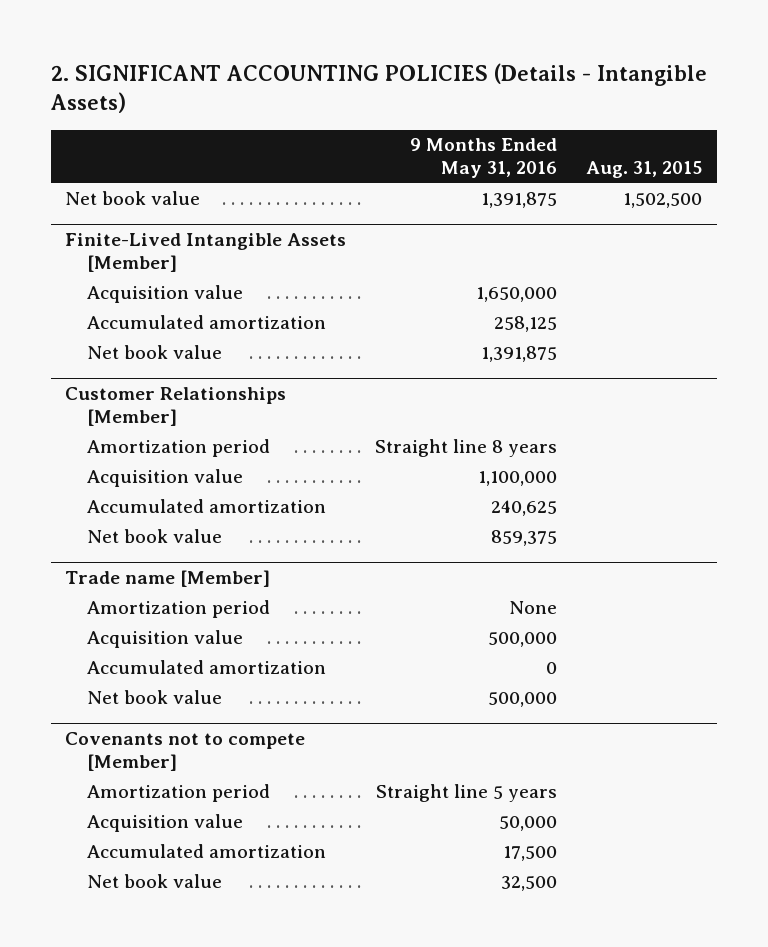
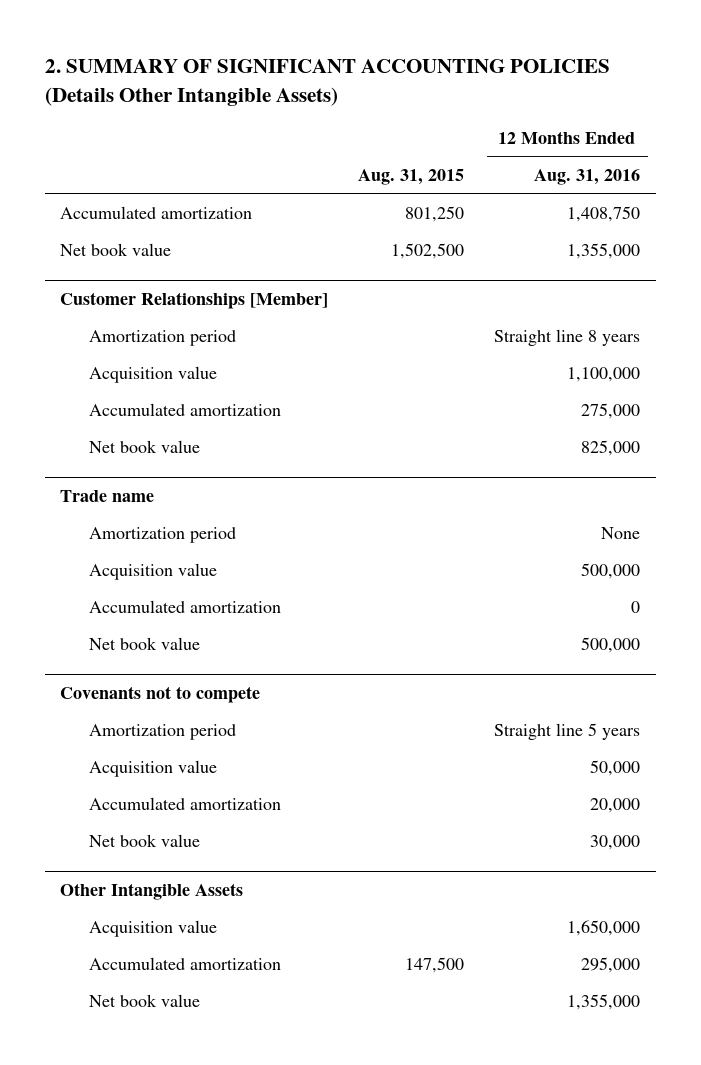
- 2. SIGNIFICANT ACCOUNTING POLICIES (Details - Intangible Assets)
+ 2. SUMMARY OF SIGNIFICANT ACCOUNTING POLICIES (Details Other Intangible Assets)
- | 9 Months Ended May 31, 2016 | Aug. 31, 2015
+ | Aug. 31, 2015 | 12 Months Ended Aug. 31, 2016
+ Accumulated amortization | 801,250 | 1,408,750
- Finite-Lived Intangible Assets [Member]
- Acquisition value | 1,650,000 |
- Accumulated amortization | 258,125 |
- Net book value | 1,391,875 |
- Trade name [Member]
+ Trade name
- Covenants not to compete [Member]
+ Covenants not to compete
+ Other Intangible Assets
+ Acquisition value | | 1,650,000
+ Accumulated amortization | 147,500 | 295,000
+ Net book value | | 1,355,000

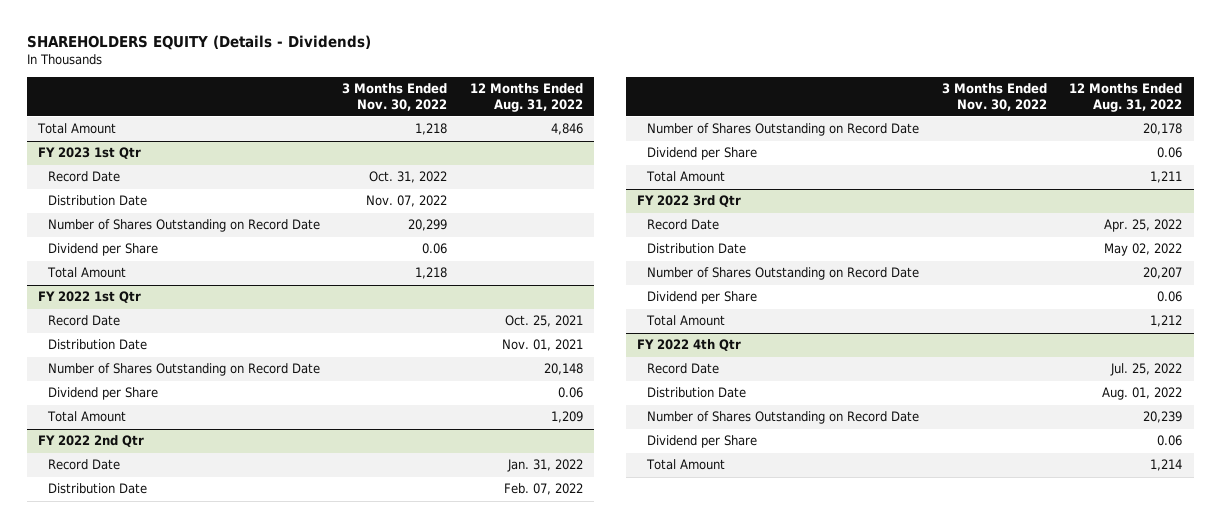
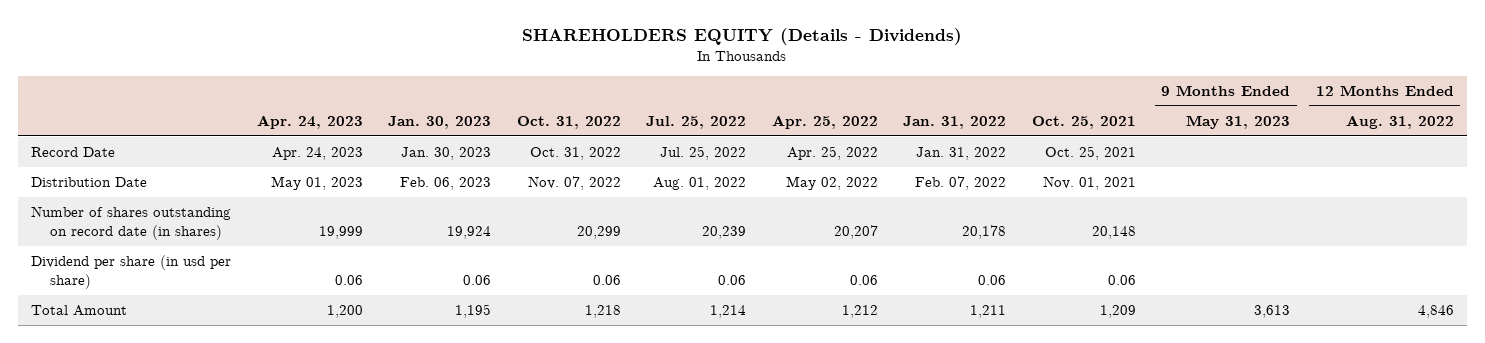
- | 3 Months Ended Nov. 30, 2022 | 12 Months Ended Aug. 31, 2022
+ | Apr. 24, 2023 | Jan. 30, 2023 | Oct. 31, 2022 | Jul. 25, 2022 | Apr. 25, 2022 | Jan. 31, 2022 | Oct. 25, 2021 | 9 Months Ended May 31, 2023 | 12 Months Ended Aug. 31, 2022
+ Record Date | Apr. 24, 2023 | Jan. 30, 2023 | Oct. 31, 2022 | Jul. 25, 2022 | Apr. 25, 2022 | Jan. 31, 2022 | Oct. 25, 2021 | |
+ Distribution Date | May 01, 2023 | Feb. 06, 2023 | Nov. 07, 2022 | Aug. 01, 2022 | May 02, 2022 | Feb. 07, 2022 | Nov. 01, 2021 | |
+ Number of shares outstanding on record date (in shares) | 19,999 | 19,924 | 20,299 | 20,239 | 20,207 | 20,178 | 20,148 | |
+ Dividend per share (in usd per share) | 0.06 | 0.06 | 0.06 | 0.06 | 0.06 | 0.06 | 0.06 | |
- FY 2023 1st Qtr
- Record Date | Oct. 31, 2022 |
- Distribution Date | Nov. 07, 2022 |
- Number of Shares Outstanding on Record Date | 20,299 |
- Dividend per Share | 0.06 |
- Total Amount | 1,218 |
- FY 2022 1st Qtr
- Record Date | | Oct. 25, 2021
- Distribution Date | | Nov. 01, 2021
- Number of Shares Outstanding on Record Date | | 20,148
- Dividend per Share | | 0.06
- Total Amount | | 1,209
- FY 2022 2nd Qtr
- Record Date | | Jan. 31, 2022
- Distribution Date | | Feb. 07, 2022
- Number of Shares Outstanding on Record Date | | 20,178
- Dividend per Share | | 0.06
- Total Amount | | 1,211
- FY 2022 3rd Qtr
- Record Date | | Apr. 25, 2022
- Distribution Date | | May 02, 2022
- Number of Shares Outstanding on Record Date | | 20,207
- Dividend per Share | | 0.06
- Total Amount | | 1,212
- FY 2022 4th Qtr
- Record Date | | Jul. 25, 2022
- Distribution Date | | Aug. 01, 2022
- Number of Shares Outstanding on Record Date | | 20,239
- Dividend per Share | | 0.06
- Total Amount | | 1,214

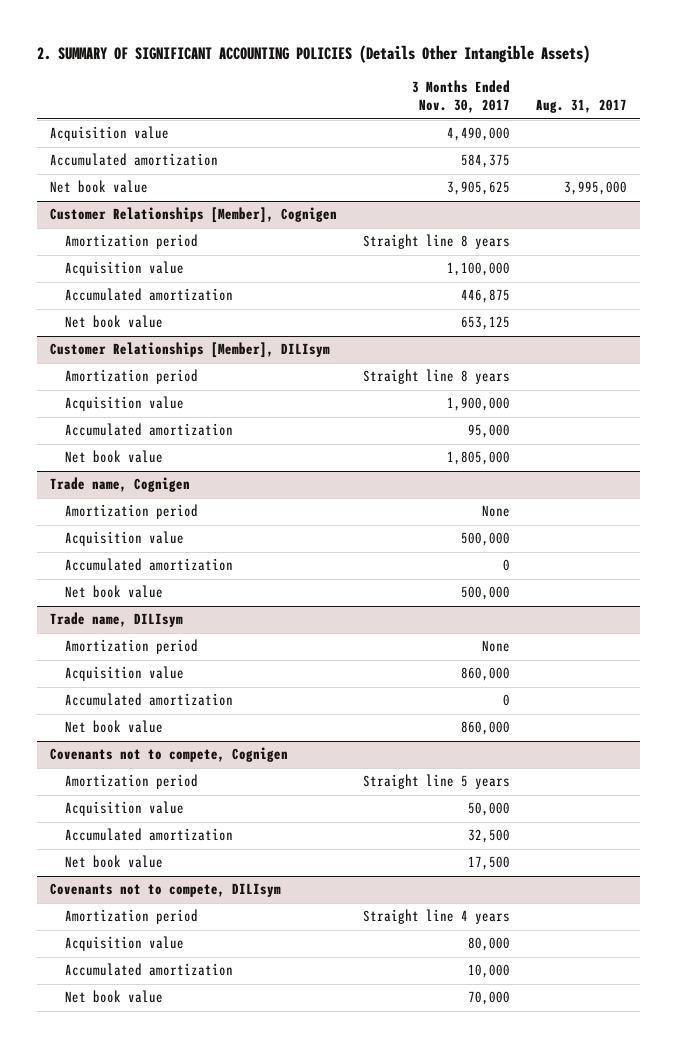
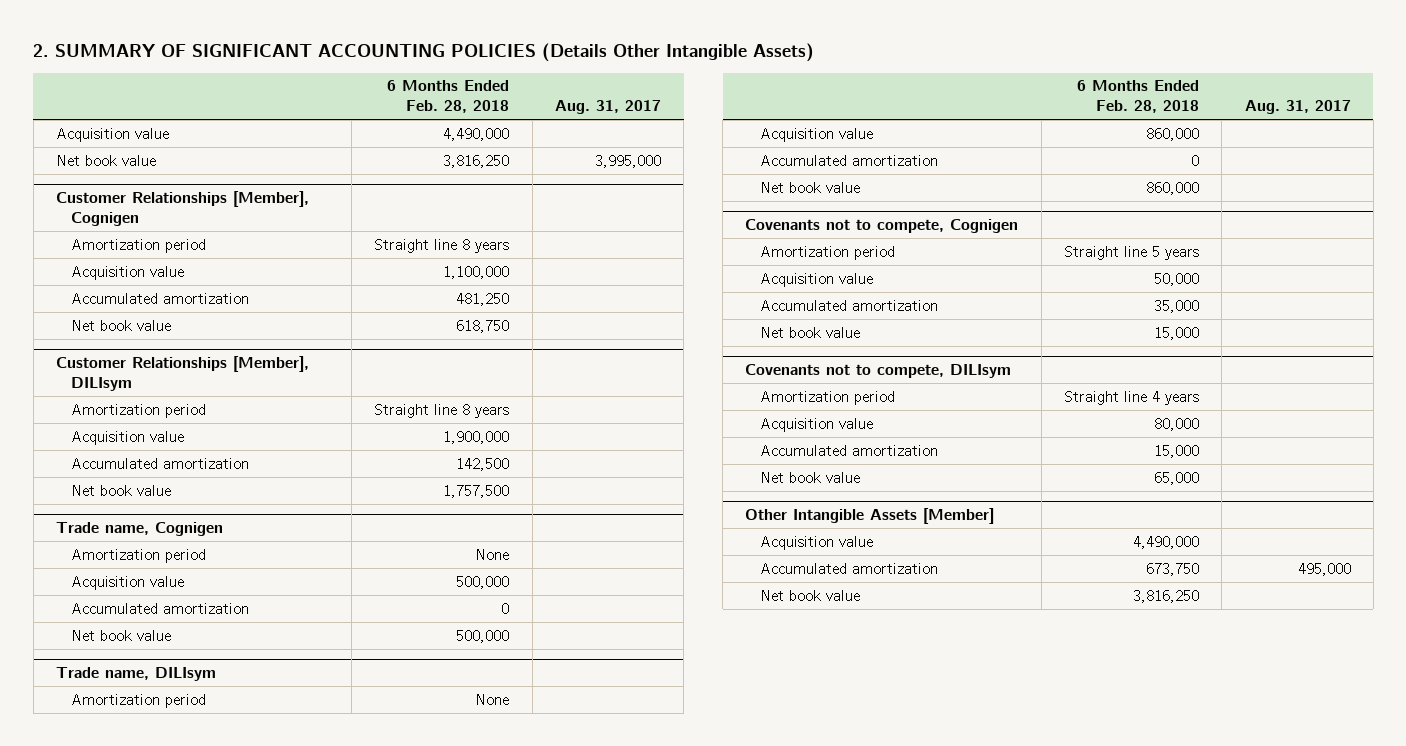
- | 3 Months Ended Nov. 30, 2017 | Aug. 31, 2017
+ | 6 Months Ended Feb. 28, 2018 | Aug. 31, 2017
- Accumulated amortization | 584,375 |
+ Other Intangible Assets [Member]
+ Acquisition value | 4,490,000 |
+ Accumulated amortization | 673,750 | 495,000
+ Net book value | 3,816,250 |

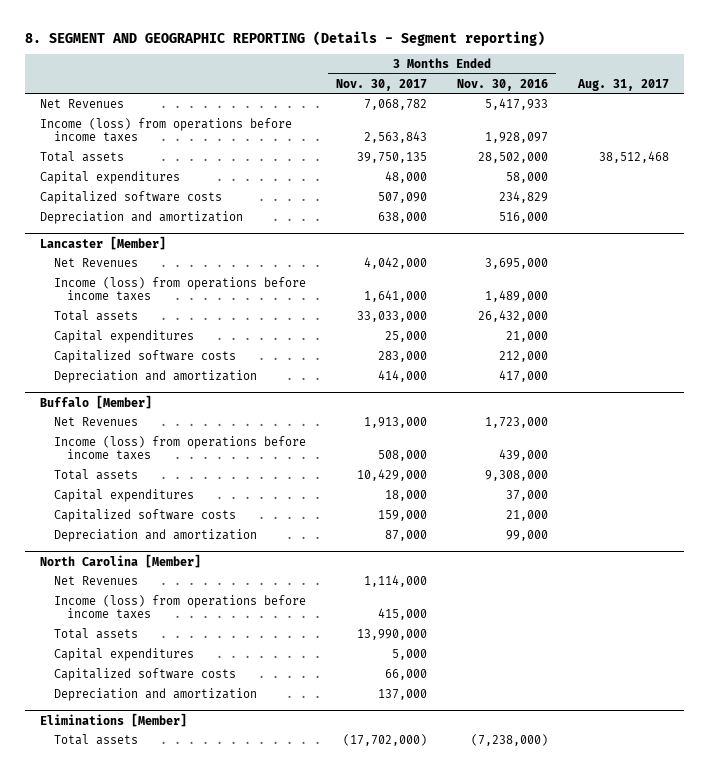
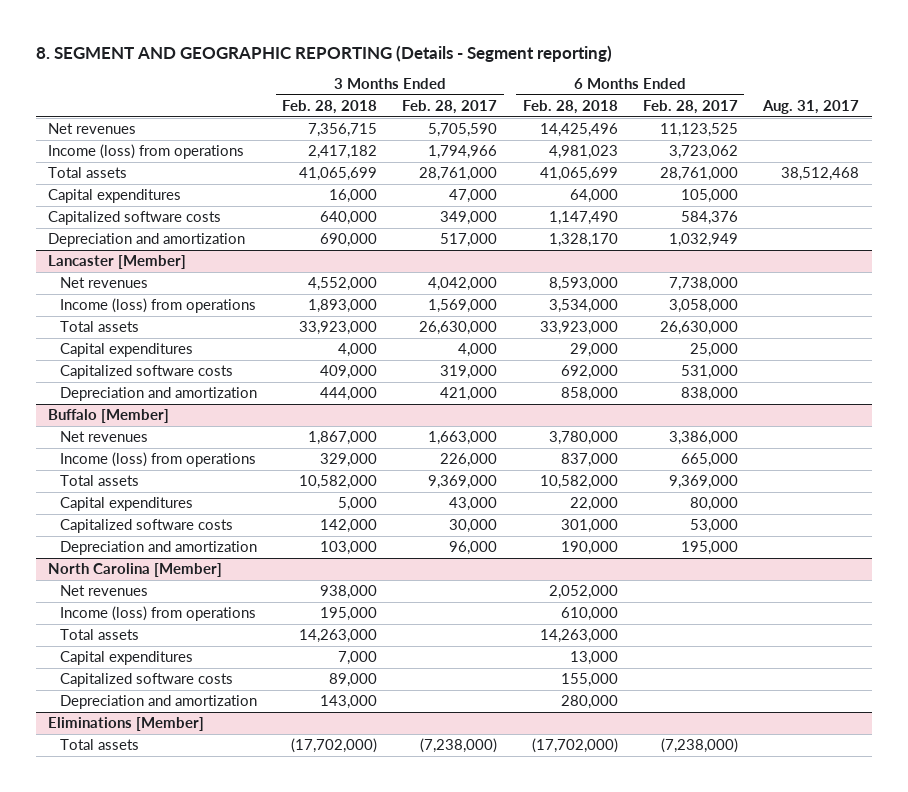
- | 3 Months Ended Nov. 30, 2017 | 3 Months Ended Nov. 30, 2016 | Aug. 31, 2017
+ | 3 Months Ended Feb. 28, 2018 | 3 Months Ended Feb. 28, 2017 | 6 Months Ended Feb. 28, 2018 | 6 Months Ended Feb. 28, 2017 | Aug. 31, 2017
- Net Revenues | 7,068,782 | 5,417,933 |
- Income (loss) from operations before income taxes | 2,563,843 | 1,928,097 |
+ Net revenues | 7,356,715 | 5,705,590 | 14,425,496 | 11,123,525 |
+ Income (loss) from operations | 2,417,182 | 1,794,966 | 4,981,023 | 3,723,062 |
@ Lancaster [Member]
- Net Revenues | 4,042,000 | 3,695,000 |
- Income (loss) from operations before income taxes | 1,641,000 | 1,489,000 |
+ Net revenues | 4,552,000 | 4,042,000 | 8,593,000 | 7,738,000 |
+ Income (loss) from operations | 1,893,000 | 1,569,000 | 3,534,000 | 3,058,000 |
@ Buffalo [Member]
- Net Revenues | 1,913,000 | 1,723,000 |
- Income (loss) from operations before income taxes | 508,000 | 439,000 |
+ Net revenues | 1,867,000 | 1,663,000 | 3,780,000 | 3,386,000 |
+ Income (loss) from operations | 329,000 | 226,000 | 837,000 | 665,000 |
@ North Carolina [Member]
- Net Revenues | 1,114,000 | |
- Income (loss) from operations before income taxes | 415,000 | |
+ Net revenues | 938,000 | | 2,052,000 | |
+ Income (loss) from operations | 195,000 | | 610,000 | |

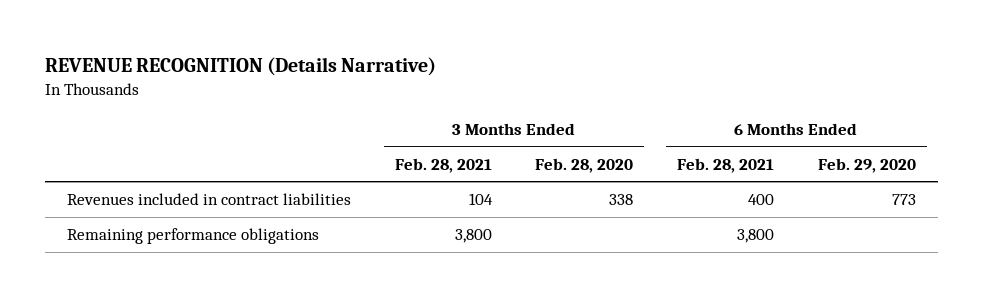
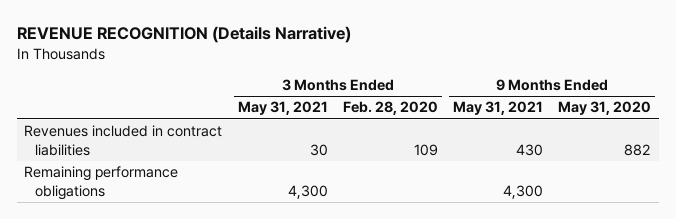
- | 3 Months Ended Feb. 28, 2021 | 3 Months Ended Feb. 28, 2020 | 6 Months Ended Feb. 28, 2021 | 6 Months Ended Feb. 29, 2020
+ | 3 Months Ended May 31, 2021 | 3 Months Ended Feb. 28, 2020 | 9 Months Ended May 31, 2021 | 9 Months Ended May 31, 2020
- Revenues included in contract liabilities | 104 | 338 | 400 | 773
+ Revenues included in contract liabilities | 30 | 109 | 430 | 882

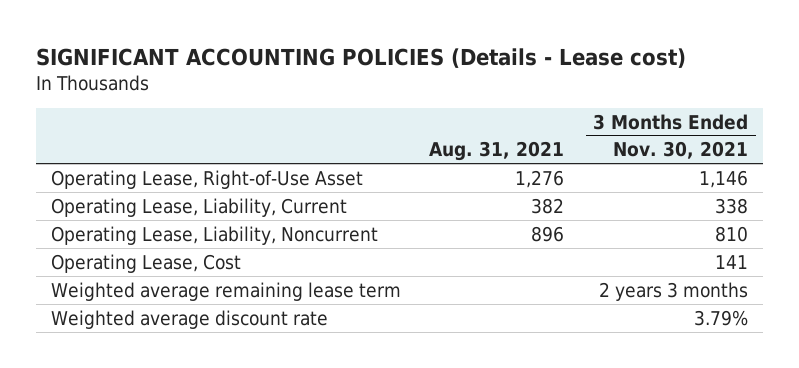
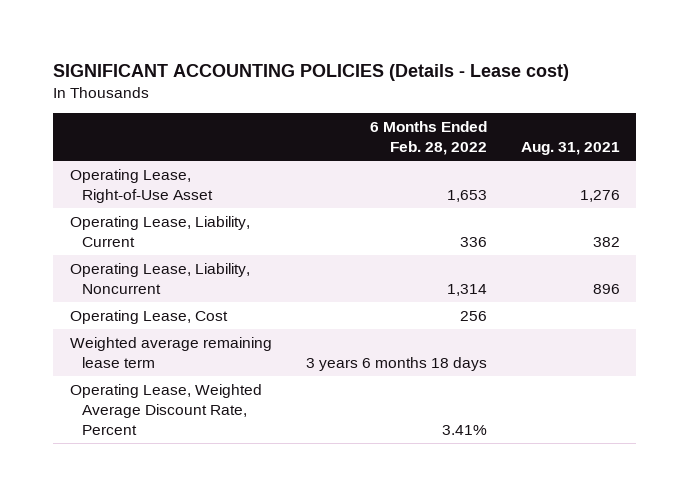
- | Aug. 31, 2021 | 3 Months Ended Nov. 30, 2021
+ | 6 Months Ended Feb. 28, 2022 | Aug. 31, 2021
- Weighted average discount rate | | 3.79%
+ Operating Lease, Weighted Average Discount Rate, Percent | 3.41% |

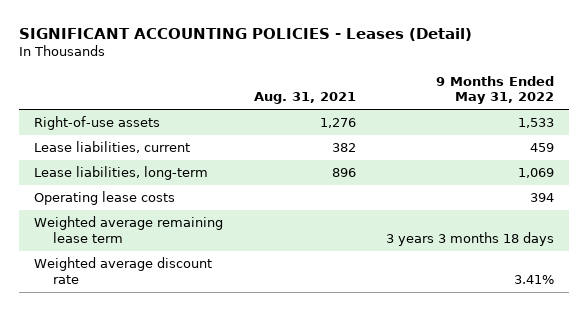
- SIGNIFICANT ACCOUNTING POLICIES (Details - Lease cost)
+ SIGNIFICANT ACCOUNTING POLICIES - Leases (Detail)
- | 6 Months Ended Feb. 28, 2022 | Aug. 31, 2021
+ | Aug. 31, 2021 | 9 Months Ended May 31, 2022
- Operating Lease, Right-of-Use Asset | 1,653 | 1,276
- Operating Lease, Liability, Current | 336 | 382
- Operating Lease, Liability, Noncurrent | 1,314 | 896
- Operating Lease, Cost | 256 |
+ Right-of-use assets | 1,276 | 1,533
+ Lease liabilities, current | 382 | 459
+ Lease liabilities, long-term | 896 | 1,069
+ Operating lease costs | | 394
- Operating Lease, Weighted Average Discount Rate, Percent | 3.41% |
+ Weighted average discount rate | | 3.41%

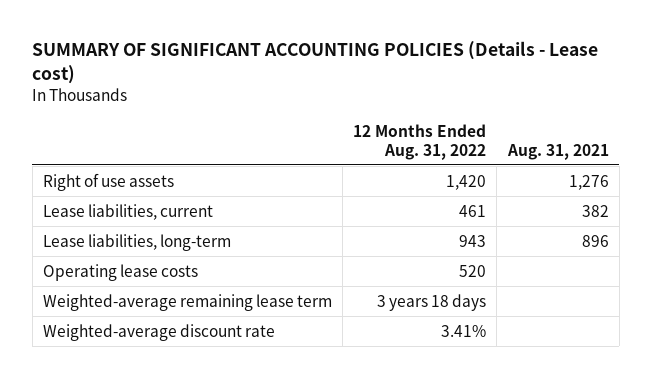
- SIGNIFICANT ACCOUNTING POLICIES - Leases (Detail)
+ SUMMARY OF SIGNIFICANT ACCOUNTING POLICIES (Details - Lease cost)
- | Aug. 31, 2021 | 9 Months Ended May 31, 2022
+ | 12 Months Ended Aug. 31, 2022 | Aug. 31, 2021
- Right-of-use assets | 1,276 | 1,533
+ Right of use assets | 1,420 | 1,276
- Weighted average remaining lease term | | 3 years 3 months 18 days
- Weighted average discount rate | | 3.41%
+ Weighted-average remaining lease term | 3 years 18 days |
+ Weighted-average discount rate | 3.41% |

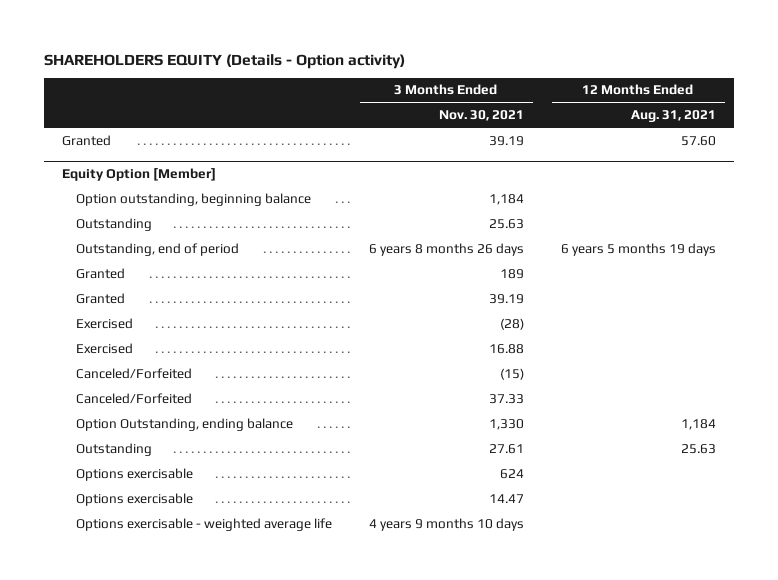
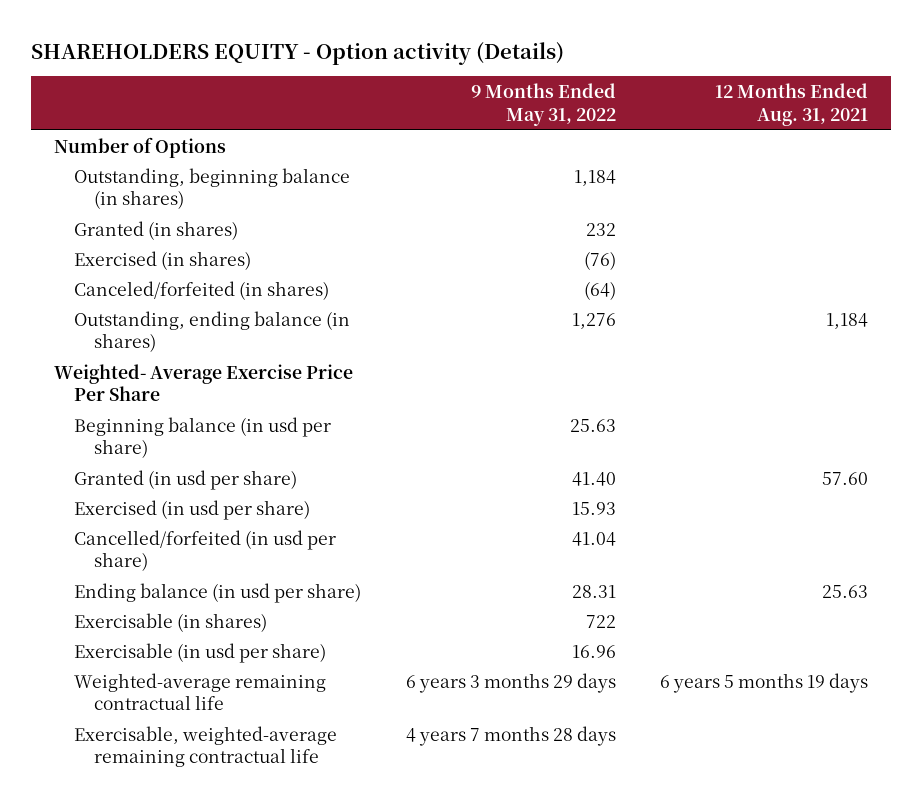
- SHAREHOLDERS EQUITY (Details - Option activity)
+ SHAREHOLDERS EQUITY - Option activity (Details)
- | 3 Months Ended Nov. 30, 2021 | 12 Months Ended Aug. 31, 2021
+ | 9 Months Ended May 31, 2022 | 12 Months Ended Aug. 31, 2021
- Granted | 39.19 | 57.60
- Equity Option [Member]
- Option outstanding, beginning balance | 1,184 |
- Outstanding | 25.63 |
- Outstanding, end of period | 6 years 8 months 26 days | 6 years 5 months 19 days
- Granted | 189 |
- Granted | 39.19 |
- Exercised | (28) |
- Exercised | 16.88 |
- Canceled/Forfeited | (15) |
- Canceled/Forfeited | 37.33 |
- Option Outstanding, ending balance | 1,330 | 1,184
- Outstanding | 27.61 | 25.63
- Options exercisable | 624 |
- Options exercisable | 14.47 |
- Options exercisable - weighted average life | 4 years 9 months 10 days |
+ Number of Options
+ Outstanding, beginning balance (in shares) | 1,184 |
+ Granted (in shares) | 232 |
+ Exercised (in shares) | (76) |
+ Canceled/forfeited (in shares) | (64) |
+ Outstanding, ending balance (in shares) | 1,276 | 1,184
+ Weighted- Average Exercise Price Per Share
+ Beginning balance (in usd per share) | 25.63 |
+ Granted (in usd per share) | 41.40 | 57.60
+ Exercised (in usd per share) | 15.93 |
+ Cancelled/forfeited (in usd per share) | 41.04 |
+ Ending balance (in usd per share) | 28.31 | 25.63
+ Exercisable (in shares) | 722 |
+ Exercisable (in usd per share) | 16.96 |
+ Weighted-average remaining contractual life | 6 years 3 months 29 days | 6 years 5 months 19 days
+ Exercisable, weighted-average remaining contractual life | 4 years 7 months 28 days |

